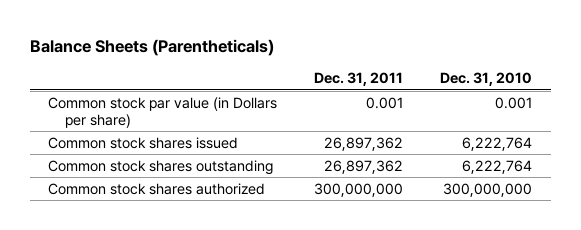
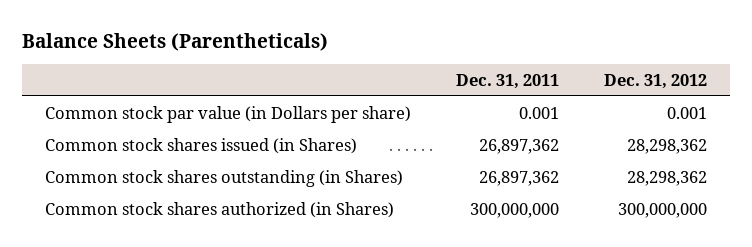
- | Dec. 31, 2011 | Dec. 31, 2010
+ | Dec. 31, 2011 | Dec. 31, 2012
- Common stock shares issued | 26,897,362 | 6,222,764
- Common stock shares outstanding | 26,897,362 | 6,222,764
- Common stock shares authorized | 300,000,000 | 300,000,000
+ Common stock shares issued (in Shares) | 26,897,362 | 28,298,362
+ Common stock shares outstanding (in Shares) | 26,897,362 | 28,298,362
+ Common stock shares authorized (in Shares) | 300,000,000 | 300,000,000

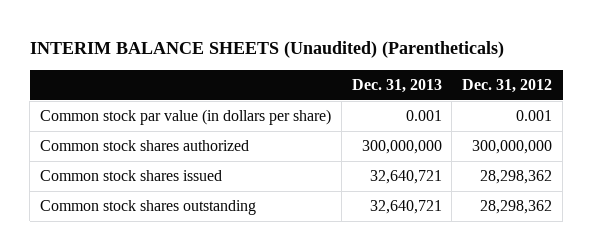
- Balance Sheets (Parentheticals)
+ INTERIM BALANCE SHEETS (Unaudited) (Parentheticals)
- | Dec. 31, 2011 | Dec. 31, 2012
+ | Dec. 31, 2013 | Dec. 31, 2012
- Common stock par value (in Dollars per share) | 0.001 | 0.001
- Common stock shares issued (in Shares) | 26,897,362 | 28,298,362
- Common stock shares outstanding (in Shares) | 26,897,362 | 28,298,362
- Common stock shares authorized (in Shares) | 300,000,000 | 300,000,000
+ Common stock par value (in dollars per share) | 0.001 | 0.001
+ Common stock shares authorized | 300,000,000 | 300,000,000
+ Common stock shares issued | 32,640,721 | 28,298,362
+ Common stock shares outstanding | 32,640,721 | 28,298,362

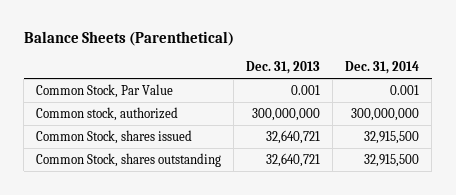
- INTERIM BALANCE SHEETS (Unaudited) (Parentheticals)
+ Balance Sheets (Parenthetical)
- | Dec. 31, 2013 | Dec. 31, 2012
+ | Dec. 31, 2013 | Dec. 31, 2014
- Common stock par value (in dollars per share) | 0.001 | 0.001
- Common stock shares authorized | 300,000,000 | 300,000,000
- Common stock shares issued | 32,640,721 | 28,298,362
- Common stock shares outstanding | 32,640,721 | 28,298,362
+ Common Stock, Par Value | 0.001 | 0.001
+ Common stock, authorized | 300,000,000 | 300,000,000
+ Common Stock, shares issued | 32,640,721 | 32,915,500
+ Common Stock, shares outstanding | 32,640,721 | 32,915,500

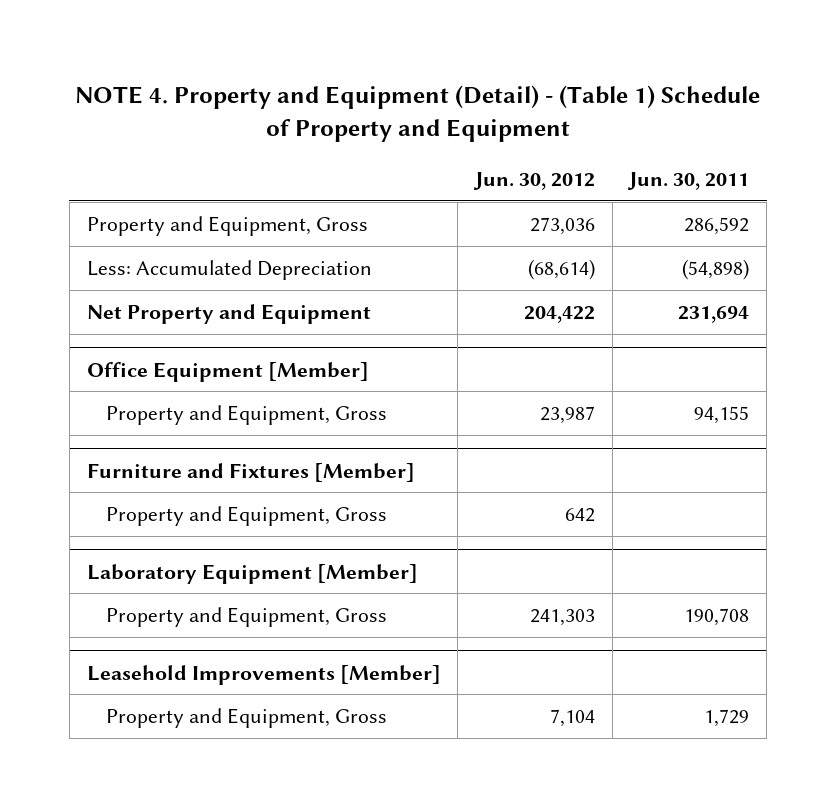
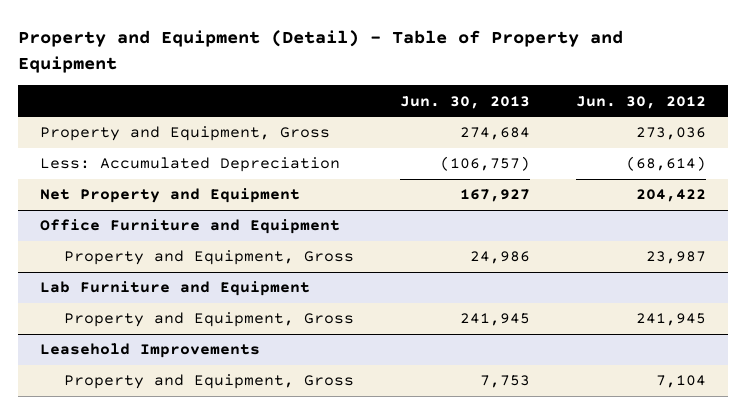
- NOTE 4. Property and Equipment (Detail) - (Table 1) Schedule of Property and Equipment
+ Property and Equipment (Detail) - Table of Property and Equipment
- | Jun. 30, 2012 | Jun. 30, 2011
+ | Jun. 30, 2013 | Jun. 30, 2012
- Office Equipment [Member]
+ Office Furniture and Equipment
- Furniture and Fixtures [Member]
- Property and Equipment, Gross | 642 |
- Laboratory Equipment [Member]
- Property and Equipment, Gross | 241,303 | 190,708
- Leasehold Improvements [Member]
+ Lab Furniture and Equipment
+ Property and Equipment, Gross | 241,945 | 241,945
+ Leasehold Improvements

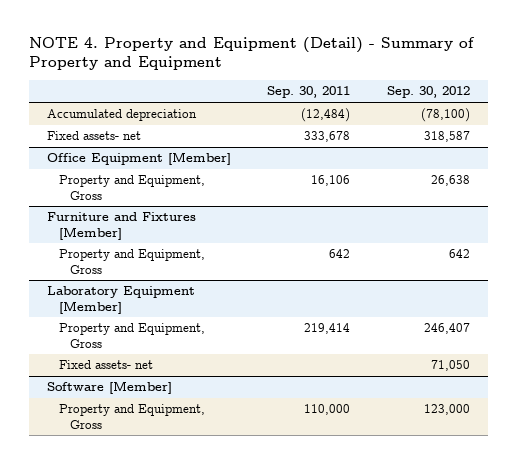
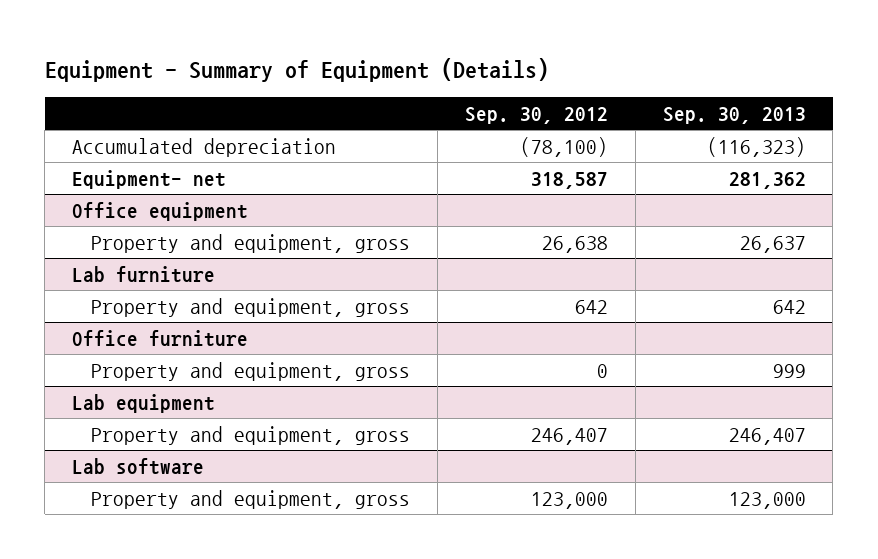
- NOTE 4. Property and Equipment (Detail) - Summary of Property and Equipment
+ Equipment - Summary of Equipment (Details)
- | Sep. 30, 2011 | Sep. 30, 2012
+ | Sep. 30, 2012 | Sep. 30, 2013
- Fixed assets- net | 333,678 | 318,587
- Office Equipment [Member]
- Property and Equipment, Gross | 16,106 | 26,638
- Furniture and Fixtures [Member]
- Property and Equipment, Gross | 642 | 642
- Laboratory Equipment [Member]
- Property and Equipment, Gross | 219,414 | 246,407
- Fixed assets- net | | 71,050
- Software [Member]
- Property and Equipment, Gross | 110,000 | 123,000
+ Equipment- net | 318,587 | 281,362
+ Office equipment
+ Property and equipment, gross | 26,638 | 26,637
+ Lab furniture
+ Property and equipment, gross | 642 | 642
+ Office furniture
+ Property and equipment, gross | 0 | 999
+ Lab equipment
+ Property and equipment, gross | 246,407 | 246,407
+ Lab software
+ Property and equipment, gross | 123,000 | 123,000

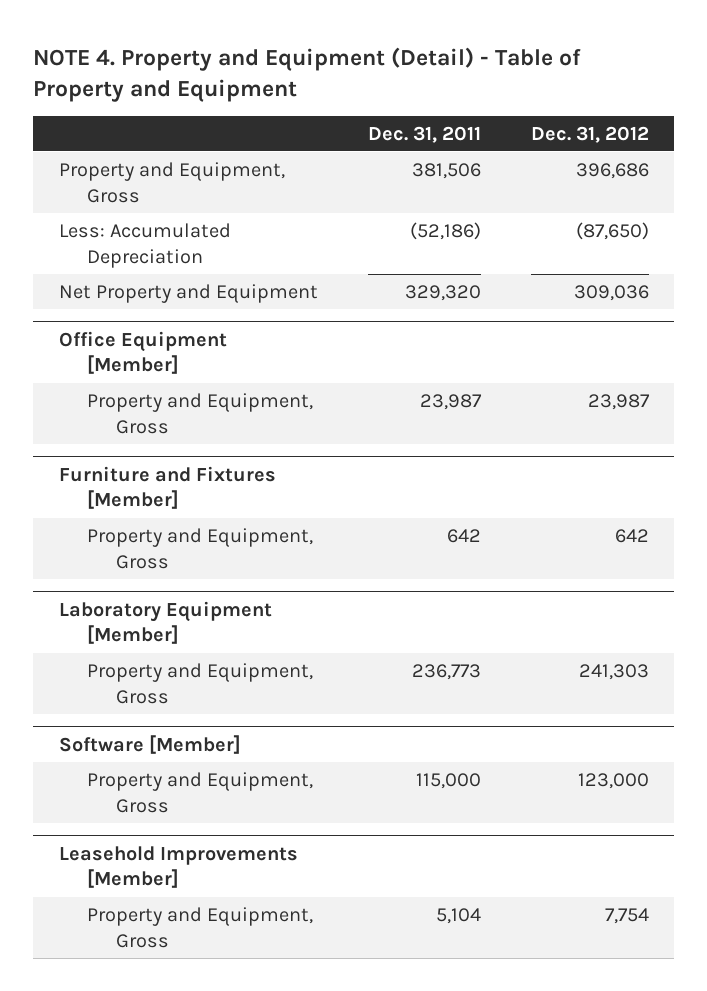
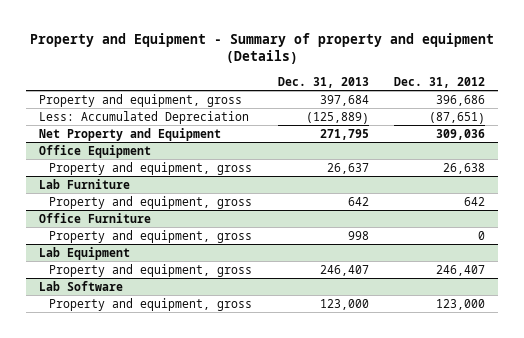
- NOTE 4. Property and Equipment (Detail) - Table of Property and Equipment
+ Property and Equipment - Summary of property and equipment (Details)
- | Dec. 31, 2011 | Dec. 31, 2012
+ | Dec. 31, 2013 | Dec. 31, 2012
- Property and Equipment, Gross | 381,506 | 396,686
- Less: Accumulated Depreciation | (52,186) | (87,650)
+ Property and equipment, gross | 397,684 | 396,686
+ Less: Accumulated Depreciation | (125,889) | (87,651)
- Office Equipment [Member]
- Property and Equipment, Gross | 23,987 | 23,987
- Furniture and Fixtures [Member]
- Property and Equipment, Gross | 642 | 642
- Laboratory Equipment [Member]
- Property and Equipment, Gross | 236,773 | 241,303
- Software [Member]
- Property and Equipment, Gross | 115,000 | 123,000
- Leasehold Improvements [Member]
- Property and Equipment, Gross | 5,104 | 7,754
+ Office Equipment
+ Property and equipment, gross | 26,637 | 26,638
+ Lab Furniture
+ Property and equipment, gross | 642 | 642
+ Office Furniture
+ Property and equipment, gross | 998 | 0
+ Lab Equipment
+ Property and equipment, gross | 246,407 | 246,407
+ Lab Software
+ Property and equipment, gross | 123,000 | 123,000

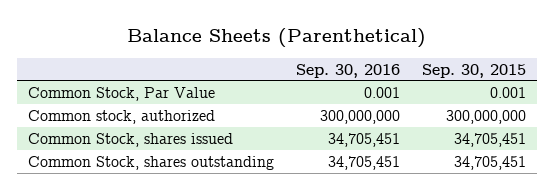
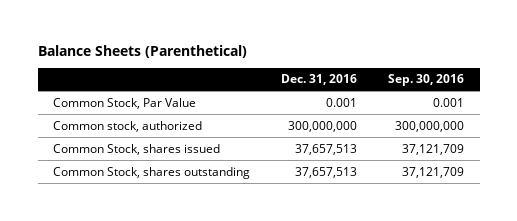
- | Sep. 30, 2016 | Sep. 30, 2015
+ | Dec. 31, 2016 | Sep. 30, 2016
- Common Stock, shares issued | 34,705,451 | 34,705,451
- Common Stock, shares outstanding | 34,705,451 | 34,705,451
+ Common Stock, shares issued | 37,657,513 | 37,121,709
+ Common Stock, shares outstanding | 37,657,513 | 37,121,709

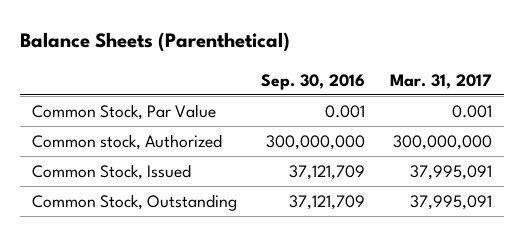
- | Dec. 31, 2016 | Sep. 30, 2016
+ | Sep. 30, 2016 | Mar. 31, 2017
- Common stock, authorized | 300,000,000 | 300,000,000
- Common Stock, shares issued | 37,657,513 | 37,121,709
- Common Stock, shares outstanding | 37,657,513 | 37,121,709
+ Common stock, Authorized | 300,000,000 | 300,000,000
+ Common Stock, Issued | 37,121,709 | 37,995,091
+ Common Stock, Outstanding | 37,121,709 | 37,995,091

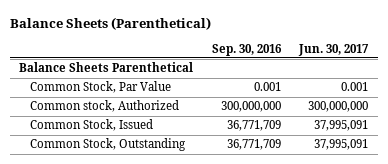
- | Sep. 30, 2016 | Mar. 31, 2017
+ | Sep. 30, 2016 | Jun. 30, 2017
+ Balance Sheets Parenthetical
- Common Stock, Issued | 37,121,709 | 37,995,091
- Common Stock, Outstanding | 37,121,709 | 37,995,091
+ Common Stock, Issued | 36,771,709 | 37,995,091
+ Common Stock, Outstanding | 36,771,709 | 37,995,091

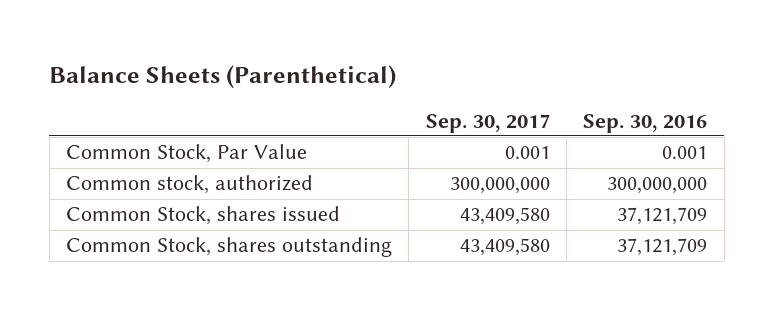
- | Sep. 30, 2016 | Jun. 30, 2017
+ | Sep. 30, 2017 | Sep. 30, 2016
- Balance Sheets Parenthetical
- Common stock, Authorized | 300,000,000 | 300,000,000
- Common Stock, Issued | 36,771,709 | 37,995,091
- Common Stock, Outstanding | 36,771,709 | 37,995,091
+ Common stock, authorized | 300,000,000 | 300,000,000
+ Common Stock, shares issued | 43,409,580 | 37,121,709
+ Common Stock, shares outstanding | 43,409,580 | 37,121,709

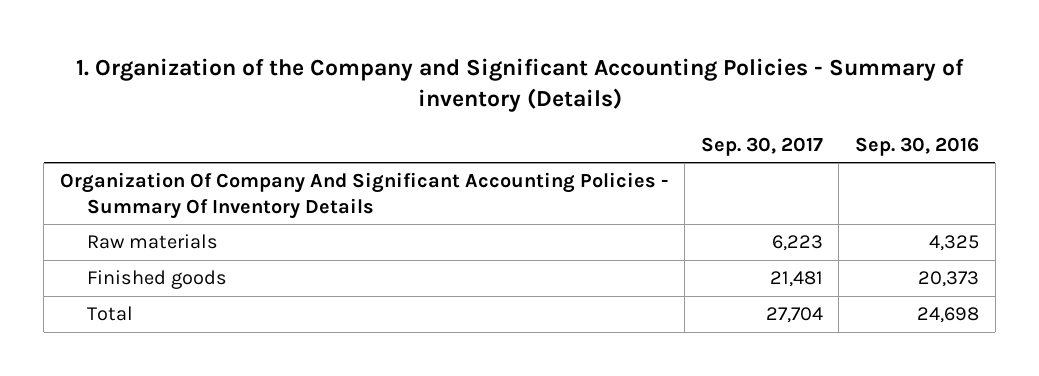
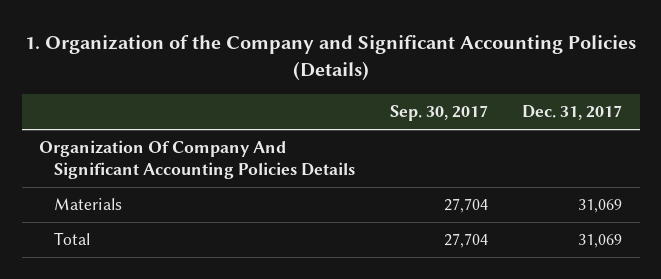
- 1. Organization of the Company and Significant Accounting Policies - Summary of inventory (Details)
+ 1. Organization of the Company and Significant Accounting Policies (Details)
- | Sep. 30, 2017 | Sep. 30, 2016
+ | Sep. 30, 2017 | Dec. 31, 2017
- Organization Of Company And Significant Accounting Policies - Summary Of Inventory Details
- Raw materials | 6,223 | 4,325
- Finished goods | 21,481 | 20,373
+ Organization Of Company And Significant Accounting Policies Details
+ Materials | 27,704 | 31,069

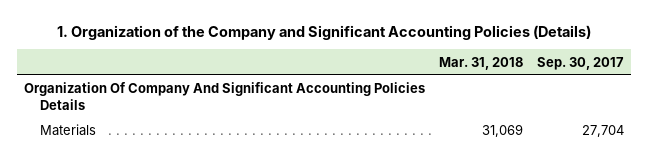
- | Sep. 30, 2017 | Dec. 31, 2017
+ | Mar. 31, 2018 | Sep. 30, 2017
- Total | 27,704 | 31,069

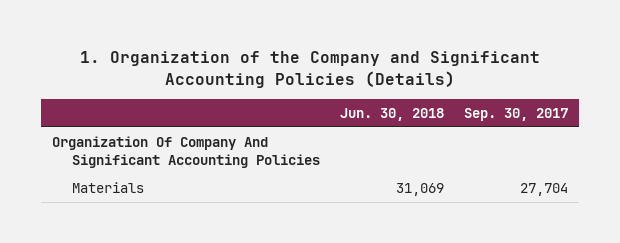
- | Mar. 31, 2018 | Sep. 30, 2017
+ | Jun. 30, 2018 | Sep. 30, 2017
- Organization Of Company And Significant Accounting Policies Details
+ Organization Of Company And Significant Accounting Policies

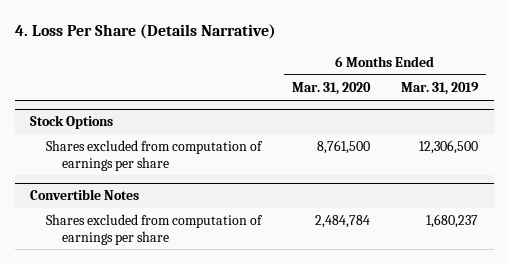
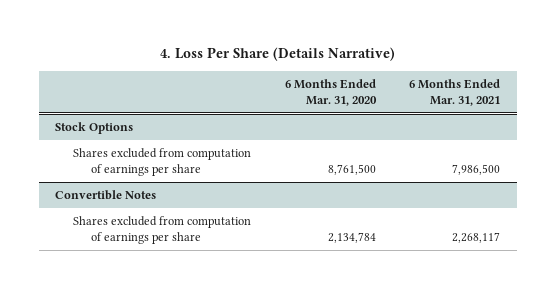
- | 6 Months Ended Mar. 31, 2020 | 6 Months Ended Mar. 31, 2019
+ | 6 Months Ended Mar. 31, 2020 | 6 Months Ended Mar. 31, 2021
@ Convertible Notes
- Shares excluded from computation of earnings per share | 2,484,784 | 1,680,237
+ Shares excluded from computation of earnings per share | 2,134,784 | 2,268,117

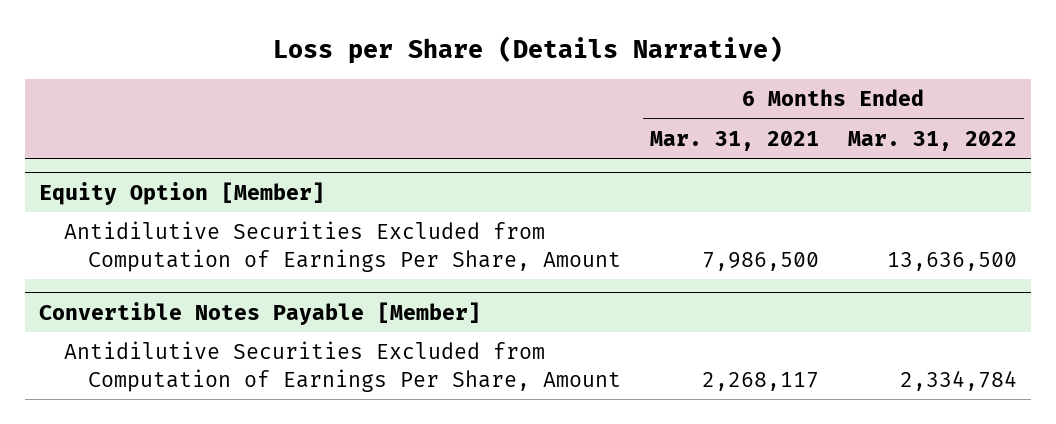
- 4. Loss Per Share (Details Narrative)
+ Loss per Share (Details Narrative)
- | 6 Months Ended Mar. 31, 2020 | 6 Months Ended Mar. 31, 2021
+ | 6 Months Ended Mar. 31, 2021 | 6 Months Ended Mar. 31, 2022
- Stock Options
- Shares excluded from computation of earnings per share | 8,761,500 | 7,986,500
- Convertible Notes
- Shares excluded from computation of earnings per share | 2,134,784 | 2,268,117
+ Equity Option [Member]
+ Antidilutive Securities Excluded from Computation of Earnings Per Share, Amount | 7,986,500 | 13,636,500
+ Convertible Notes Payable [Member]
+ Antidilutive Securities Excluded from Computation of Earnings Per Share, Amount | 2,268,117 | 2,334,784

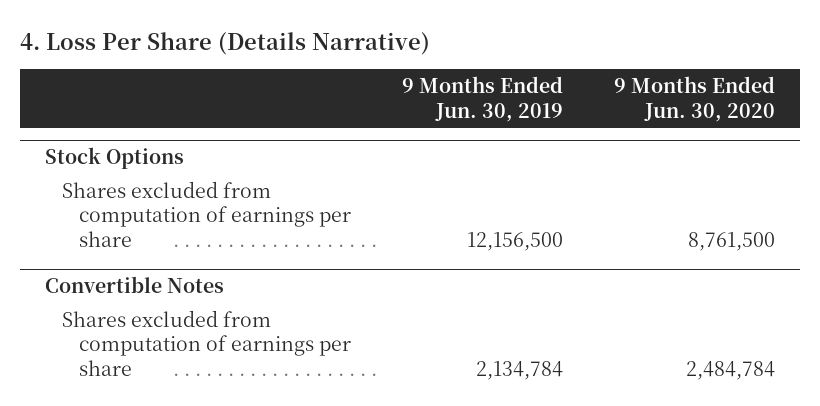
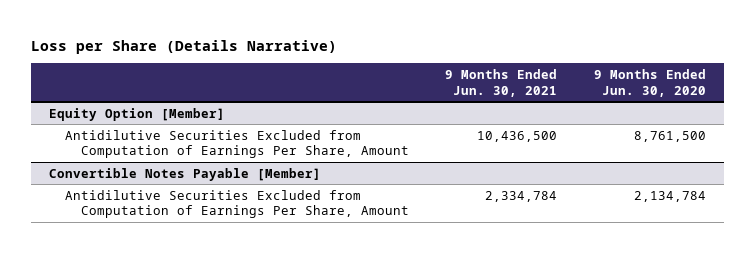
- 4. Loss Per Share (Details Narrative)
+ Loss per Share (Details Narrative)
- | 9 Months Ended Jun. 30, 2019 | 9 Months Ended Jun. 30, 2020
+ | 9 Months Ended Jun. 30, 2021 | 9 Months Ended Jun. 30, 2020
- Stock Options
- Shares excluded from computation of earnings per share | 12,156,500 | 8,761,500
- Convertible Notes
- Shares excluded from computation of earnings per share | 2,134,784 | 2,484,784
+ Equity Option [Member]
+ Antidilutive Securities Excluded from Computation of Earnings Per Share, Amount | 10,436,500 | 8,761,500
+ Convertible Notes Payable [Member]
+ Antidilutive Securities Excluded from Computation of Earnings Per Share, Amount | 2,334,784 | 2,134,784

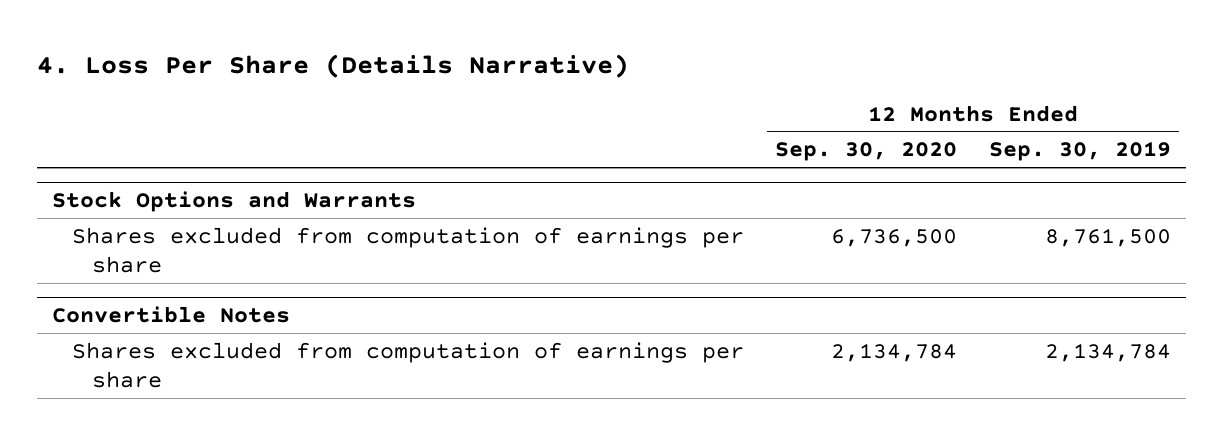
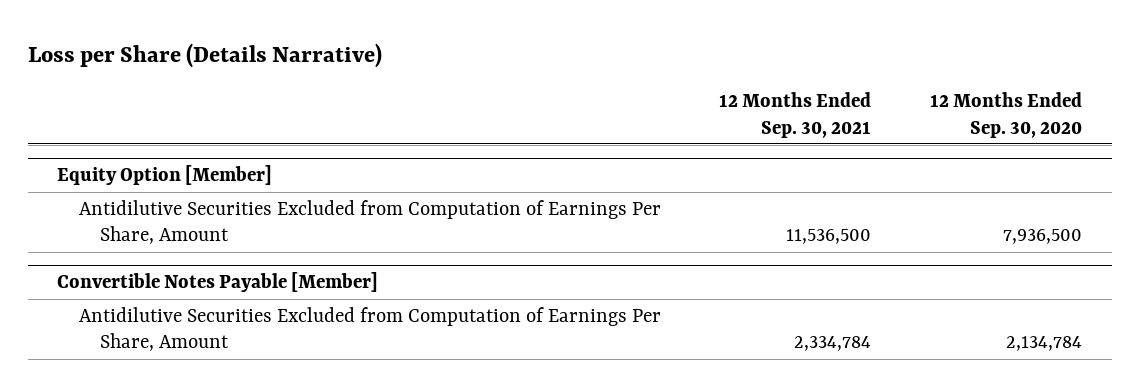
- 4. Loss Per Share (Details Narrative)
+ Loss per Share (Details Narrative)
- | 12 Months Ended Sep. 30, 2020 | 12 Months Ended Sep. 30, 2019
+ | 12 Months Ended Sep. 30, 2021 | 12 Months Ended Sep. 30, 2020
- Stock Options and Warrants
- Shares excluded from computation of earnings per share | 6,736,500 | 8,761,500
- Convertible Notes
- Shares excluded from computation of earnings per share | 2,134,784 | 2,134,784
+ Equity Option [Member]
+ Antidilutive Securities Excluded from Computation of Earnings Per Share, Amount | 11,536,500 | 7,936,500
+ Convertible Notes Payable [Member]
+ Antidilutive Securities Excluded from Computation of Earnings Per Share, Amount | 2,334,784 | 2,134,784

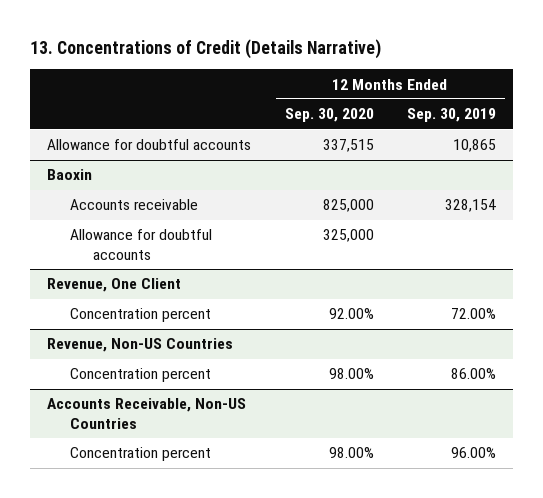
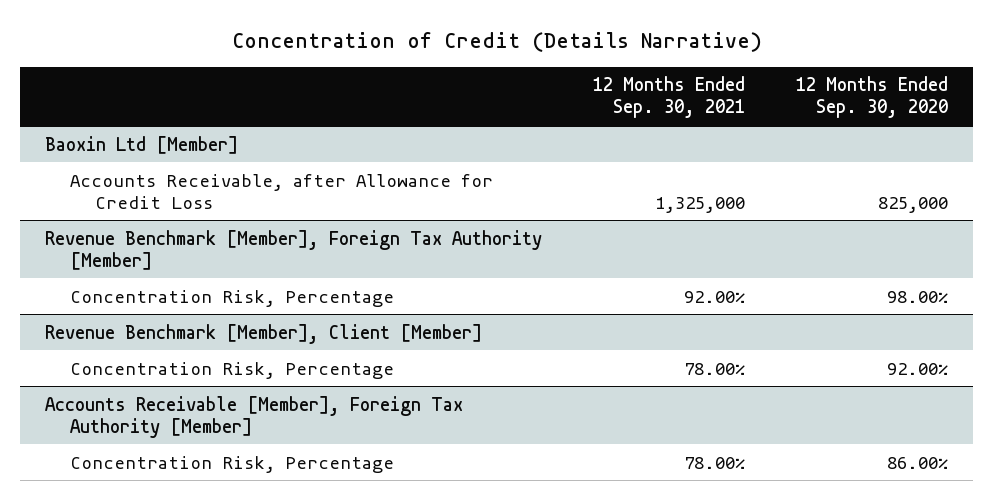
- 13. Concentrations of Credit (Details Narrative)
+ Concentration of Credit (Details Narrative)
- | 12 Months Ended Sep. 30, 2020 | 12 Months Ended Sep. 30, 2019
+ | 12 Months Ended Sep. 30, 2021 | 12 Months Ended Sep. 30, 2020
- Allowance for doubtful accounts | 337,515 | 10,865
- Baoxin
- Accounts receivable | 825,000 | 328,154
- Allowance for doubtful accounts | 325,000 |
- Revenue, One Client
- Concentration percent | 92.00% | 72.00%
- Revenue, Non-US Countries
- Concentration percent | 98.00% | 86.00%
- Accounts Receivable, Non-US Countries
- Concentration percent | 98.00% | 96.00%
+ Baoxin Ltd [Member]
+ Accounts Receivable, after Allowance for Credit Loss | 1,325,000 | 825,000
+ Revenue Benchmark [Member], Foreign Tax Authority [Member]
+ Concentration Risk, Percentage | 92.00% | 98.00%
+ Revenue Benchmark [Member], Client [Member]
+ Concentration Risk, Percentage | 78.00% | 92.00%
+ Accounts Receivable [Member], Foreign Tax Authority [Member]
+ Concentration Risk, Percentage | 78.00% | 86.00%

